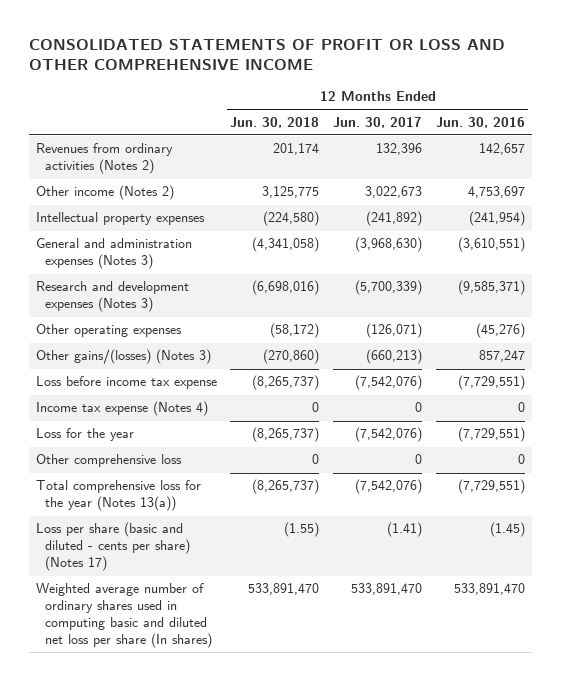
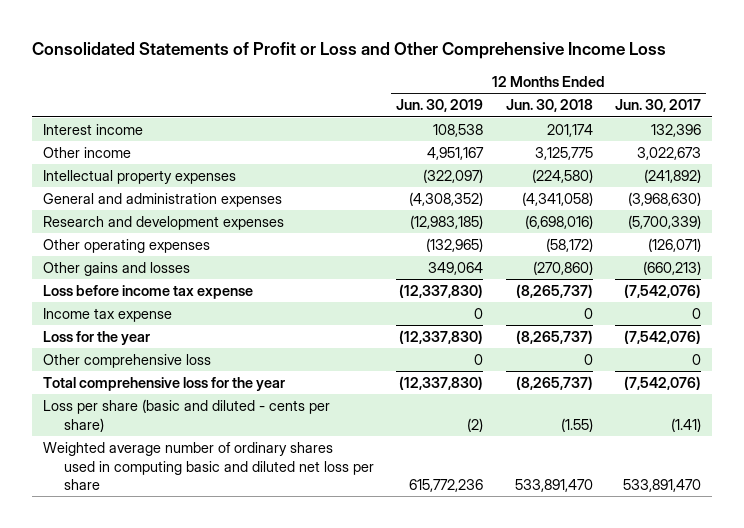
- CONSOLIDATED STATEMENTS OF PROFIT OR LOSS AND OTHER COMPREHENSIVE INCOME
+ Consolidated Statements of Profit or Loss and Other Comprehensive Income Loss
- | 12 Months Ended Jun. 30, 2018 | 12 Months Ended Jun. 30, 2017 | 12 Months Ended Jun. 30, 2016
+ | 12 Months Ended Jun. 30, 2019 | 12 Months Ended Jun. 30, 2018 | 12 Months Ended Jun. 30, 2017
- Revenues from ordinary activities (Notes 2) | 201,174 | 132,396 | 142,657
- Other income (Notes 2) | 3,125,775 | 3,022,673 | 4,753,697
+ Interest income | 108,538 | 201,174 | 132,396
+ Other income | 4,951,167 | 3,125,775 | 3,022,673
- General and administration expenses (Notes 3) | (4,341,058) | (3,968,630) | (3,610,551)
- Research and development expenses (Notes 3) | (6,698,016) | (5,700,339) | (9,585,371)
+ General and administration expenses | (4,308,352) | (4,341,058) | (3,968,630)
+ Research and development expenses | (12,983,185) | (6,698,016) | (5,700,339)
- Other gains/(losses) (Notes 3) | (270,860) | (660,213) | 857,247
+ Other gains and losses | 349,064 | (270,860) | (660,213)
- Income tax expense (Notes 4) | 0 | 0 | 0
+ Income tax expense | 0 | 0 | 0
- Total comprehensive loss for the year (Notes 13(a)) | (8,265,737) | (7,542,076) | (7,729,551)
- Loss per share (basic and diluted - cents per share) (Notes 17) | (1.55) | (1.41) | (1.45)
- Weighted average number of ordinary shares used in computing basic and diluted net loss per share (In shares) | 533,891,470 | 533,891,470 | 533,891,470
+ Total comprehensive loss for the year | (12,337,830) | (8,265,737) | (7,542,076)
+ Loss per share (basic and diluted - cents per share) | (2) | (1.55) | (1.41)
+ Weighted average number of ordinary shares used in computing basic and diluted net loss per share | 615,772,236 | 533,891,470 | 533,891,470

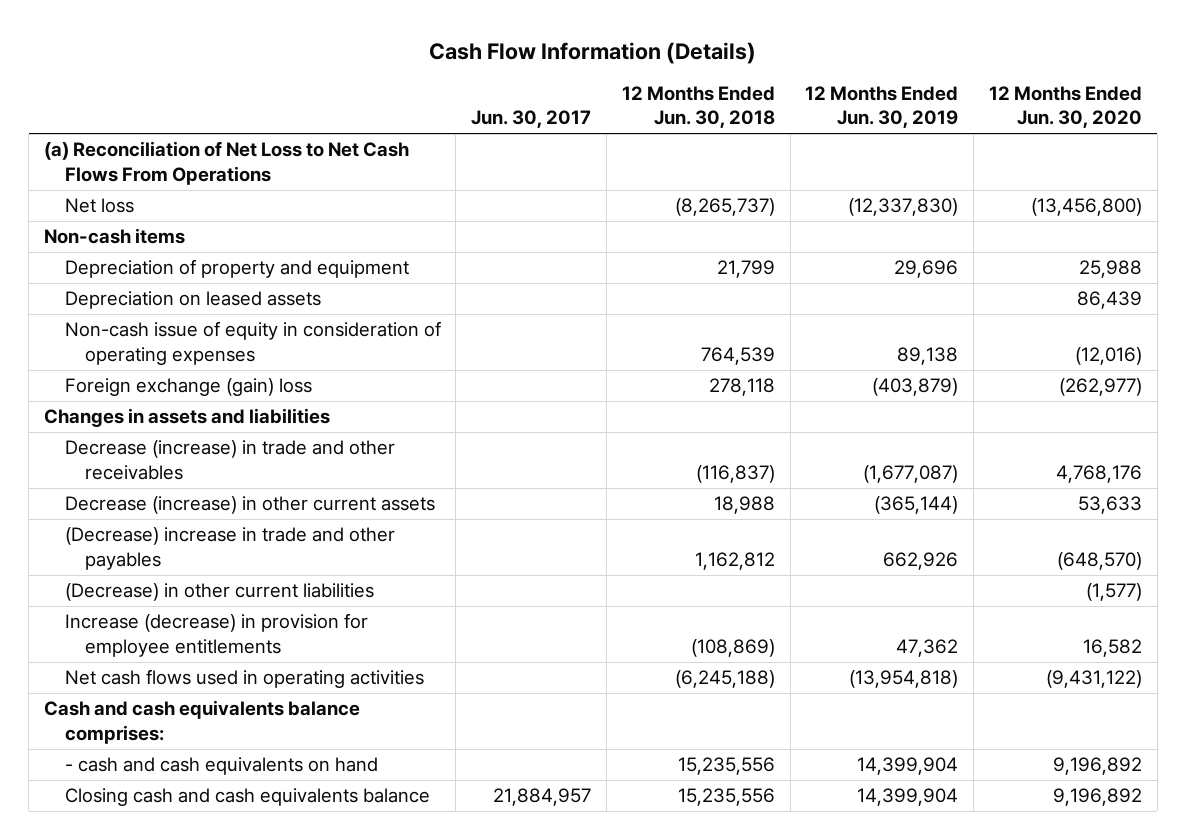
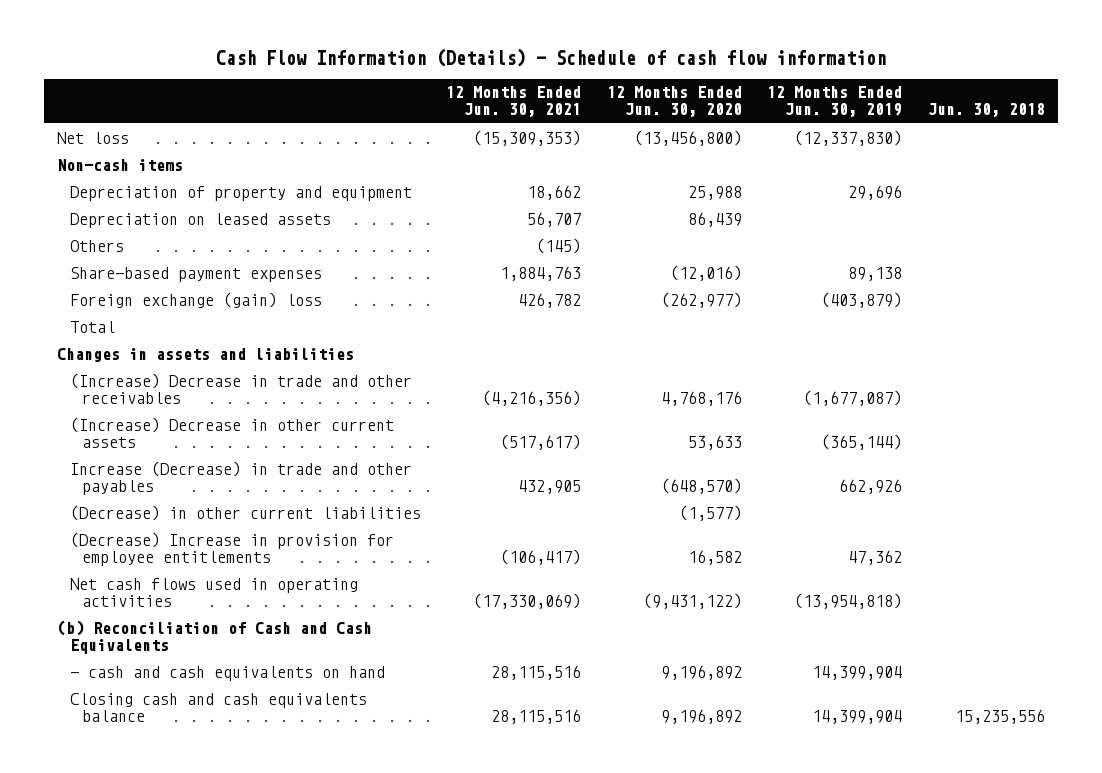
- Cash Flow Information (Details)
+ Cash Flow Information (Details) - Schedule of cash flow information
- | Jun. 30, 2017 | 12 Months Ended Jun. 30, 2018 | 12 Months Ended Jun. 30, 2019 | 12 Months Ended Jun. 30, 2020
+ | 12 Months Ended Jun. 30, 2021 | 12 Months Ended Jun. 30, 2020 | 12 Months Ended Jun. 30, 2019 | Jun. 30, 2018
- (a) Reconciliation of Net Loss to Net Cash Flows From Operations
- Non-cash issue of equity in consideration of operating expenses | | 764,539 | 89,138 | (12,016)
+ Others | (145) | | |
+ Share-based payment expenses | 1,884,763 | (12,016) | 89,138 |
+ Total
- Decrease (increase) in trade and other receivables | | (116,837) | (1,677,087) | 4,768,176
- Decrease (increase) in other current assets | | 18,988 | (365,144) | 53,633
- (Decrease) increase in trade and other payables | | 1,162,812 | 662,926 | (648,570)
+ (Increase) Decrease in trade and other receivables | (4,216,356) | 4,768,176 | (1,677,087) |
+ (Increase) Decrease in other current assets | (517,617) | 53,633 | (365,144) |
+ Increase (Decrease) in trade and other payables | 432,905 | (648,570) | 662,926 |
- Increase (decrease) in provision for employee entitlements | | (108,869) | 47,362 | 16,582
+ (Decrease) Increase in provision for employee entitlements | (106,417) | 16,582 | 47,362 |
- Cash and cash equivalents balance comprises:
+ (b) Reconciliation of Cash and Cash Equivalents

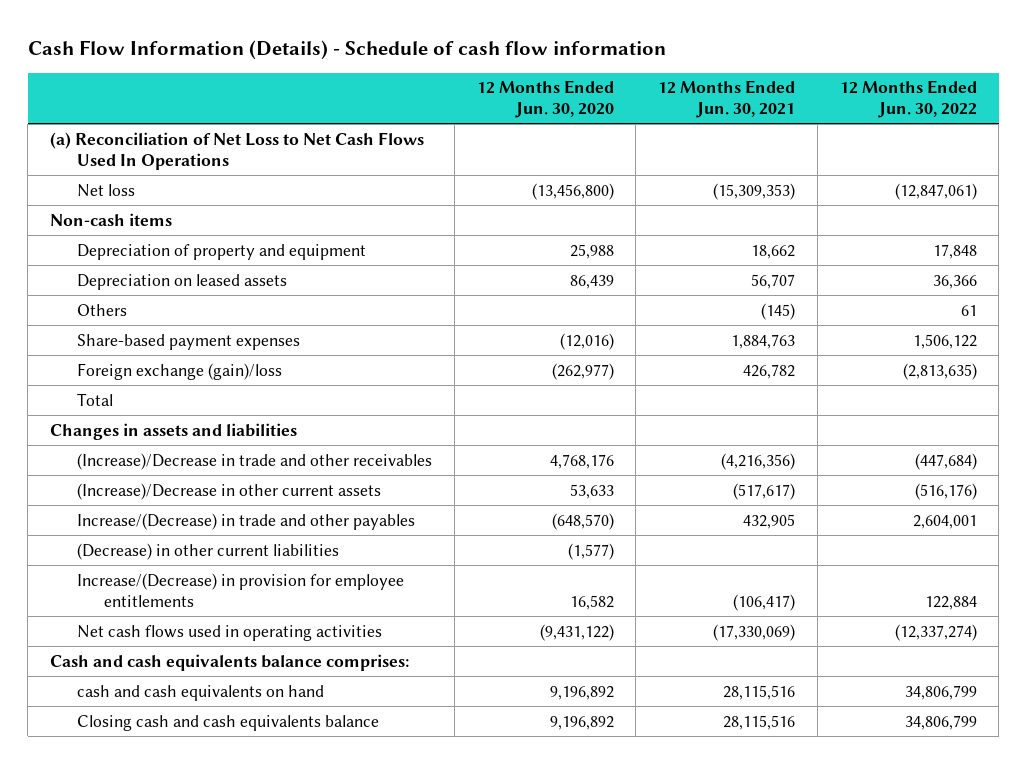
- | 12 Months Ended Jun. 30, 2021 | 12 Months Ended Jun. 30, 2020 | 12 Months Ended Jun. 30, 2019 | Jun. 30, 2018
+ | 12 Months Ended Jun. 30, 2020 | 12 Months Ended Jun. 30, 2021 | 12 Months Ended Jun. 30, 2022
+ (a) Reconciliation of Net Loss to Net Cash Flows Used In Operations
- Foreign exchange (gain) loss | 426,782 | (262,977) | (403,879) |
+ Foreign exchange (gain)/loss | (262,977) | 426,782 | (2,813,635)
- (Increase) Decrease in trade and other receivables | (4,216,356) | 4,768,176 | (1,677,087) |
- (Increase) Decrease in other current assets | (517,617) | 53,633 | (365,144) |
- Increase (Decrease) in trade and other payables | 432,905 | (648,570) | 662,926 |
+ (Increase)/Decrease in trade and other receivables | 4,768,176 | (4,216,356) | (447,684)
+ (Increase)/Decrease in other current assets | 53,633 | (517,617) | (516,176)
+ Increase/(Decrease) in trade and other payables | (648,570) | 432,905 | 2,604,001
- (Decrease) Increase in provision for employee entitlements | (106,417) | 16,582 | 47,362 |
+ Increase/(Decrease) in provision for employee entitlements | 16,582 | (106,417) | 122,884
- (b) Reconciliation of Cash and Cash Equivalents
- - cash and cash equivalents on hand | 28,115,516 | 9,196,892 | 14,399,904 |
+ Cash and cash equivalents balance comprises:
+ cash and cash equivalents on hand | 9,196,892 | 28,115,516 | 34,806,799

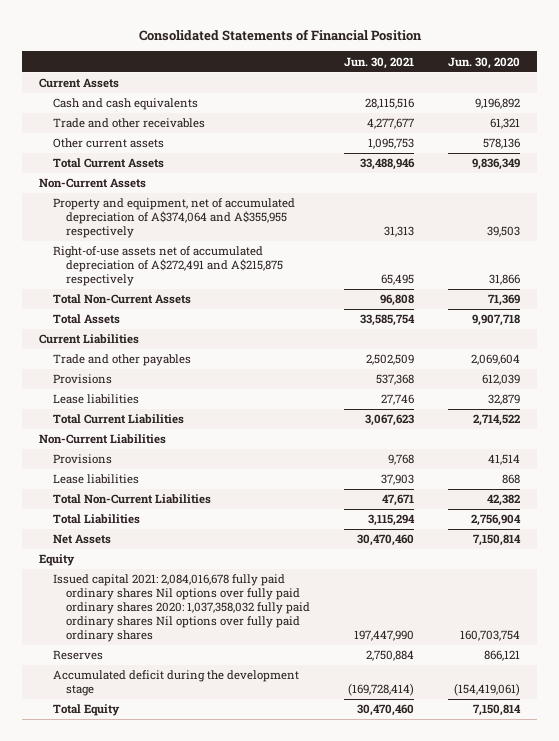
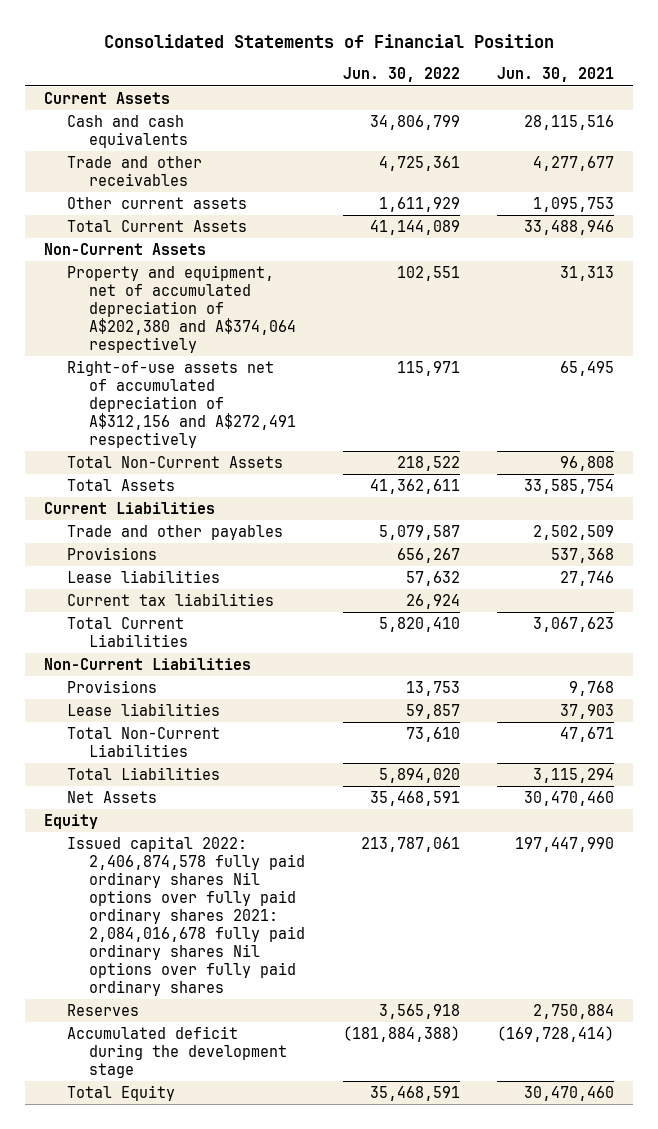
- | Jun. 30, 2021 | Jun. 30, 2020
+ | Jun. 30, 2022 | Jun. 30, 2021
- Property and equipment, net of accumulated depreciation of A$374,064 and A$355,955 respectively | 31,313 | 39,503
- Right-of-use assets net of accumulated depreciation of A$272,491 and A$215,875 respectively | 65,495 | 31,866
+ Property and equipment, net of accumulated depreciation of A$202,380 and A$374,064 respectively | 102,551 | 31,313
+ Right-of-use assets net of accumulated depreciation of A$312,156 and A$272,491 respectively | 115,971 | 65,495
+ Current tax liabilities | 26,924 |
- Issued capital 2021: 2,084,016,678 fully paid ordinary shares Nil options over fully paid ordinary shares 2020: 1,037,358,032 fully paid ordinary shares Nil options over fully paid ordinary shares | 197,447,990 | 160,703,754
+ Issued capital 2022: 2,406,874,578 fully paid ordinary shares Nil options over fully paid ordinary shares 2021: 2,084,016,678 fully paid ordinary shares Nil options over fully paid ordinary shares | 213,787,061 | 197,447,990

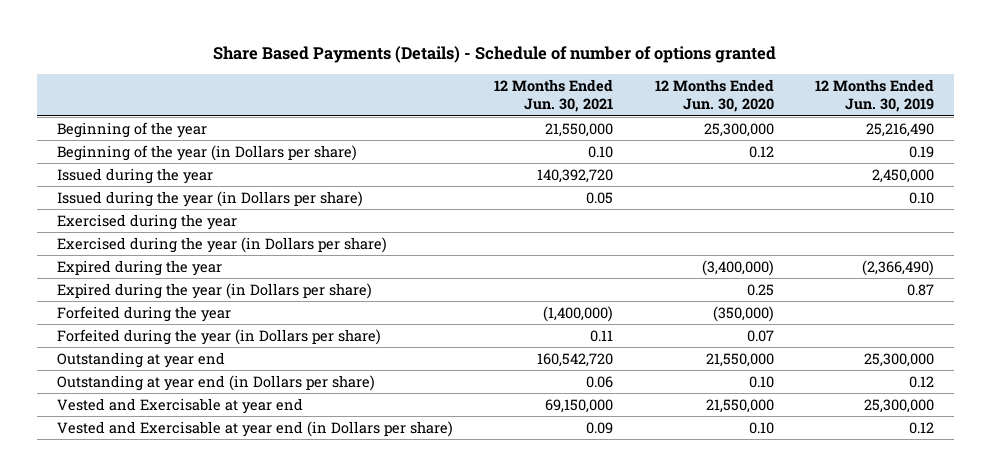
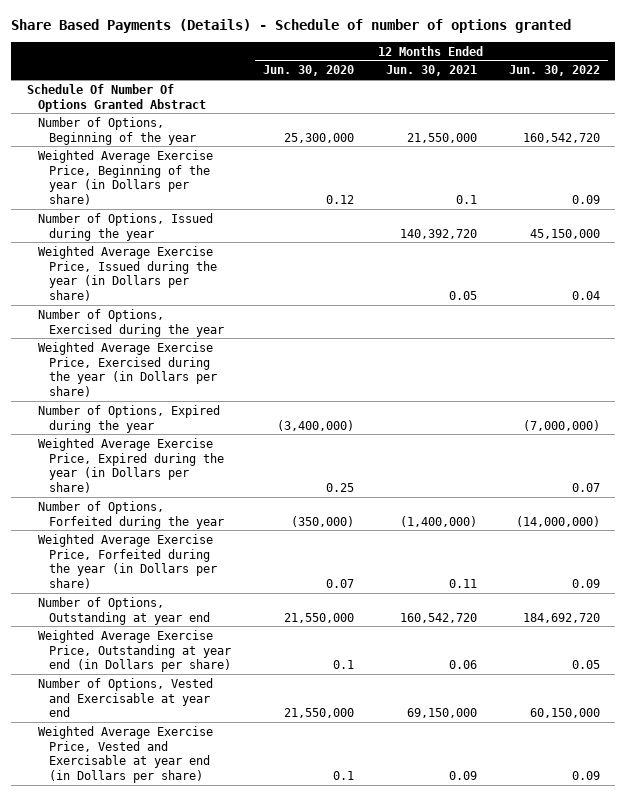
- | 12 Months Ended Jun. 30, 2021 | 12 Months Ended Jun. 30, 2020 | 12 Months Ended Jun. 30, 2019
+ | 12 Months Ended Jun. 30, 2020 | 12 Months Ended Jun. 30, 2021 | 12 Months Ended Jun. 30, 2022
- Beginning of the year | 21,550,000 | 25,300,000 | 25,216,490
- Beginning of the year (in Dollars per share) | 0.10 | 0.12 | 0.19
- Issued during the year | 140,392,720 | | 2,450,000
- Issued during the year (in Dollars per share) | 0.05 | | 0.10
- Exercised during the year
- Exercised during the year (in Dollars per share)
- Expired during the year | | (3,400,000) | (2,366,490)
- Expired during the year (in Dollars per share) | | 0.25 | 0.87
- Forfeited during the year | (1,400,000) | (350,000) |
- Forfeited during the year (in Dollars per share) | 0.11 | 0.07 |
- Outstanding at year end | 160,542,720 | 21,550,000 | 25,300,000
- Outstanding at year end (in Dollars per share) | 0.06 | 0.10 | 0.12
- Vested and Exercisable at year end | 69,150,000 | 21,550,000 | 25,300,000
- Vested and Exercisable at year end (in Dollars per share) | 0.09 | 0.10 | 0.12
+ Schedule Of Number Of Options Granted Abstract
+ Number of Options, Beginning of the year | 25,300,000 | 21,550,000 | 160,542,720
+ Weighted Average Exercise Price, Beginning of the year (in Dollars per share) | 0.12 | 0.1 | 0.09
+ Number of Options, Issued during the year | | 140,392,720 | 45,150,000
+ Weighted Average Exercise Price, Issued during the year (in Dollars per share) | | 0.05 | 0.04
+ Number of Options, Exercised during the year
+ Weighted Average Exercise Price, Exercised during the year (in Dollars per share)
+ Number of Options, Expired during the year | (3,400,000) | | (7,000,000)
+ Weighted Average Exercise Price, Expired during the year (in Dollars per share) | 0.25 | | 0.07
+ Number of Options, Forfeited during the year | (350,000) | (1,400,000) | (14,000,000)
+ Weighted Average Exercise Price, Forfeited during the year (in Dollars per share) | 0.07 | 0.11 | 0.09
+ Number of Options, Outstanding at year end | 21,550,000 | 160,542,720 | 184,692,720
+ Weighted Average Exercise Price, Outstanding at year end (in Dollars per share) | 0.1 | 0.06 | 0.05
+ Number of Options, Vested and Exercisable at year end | 21,550,000 | 69,150,000 | 60,150,000
+ Weighted Average Exercise Price, Vested and Exercisable at year end (in Dollars per share) | 0.1 | 0.09 | 0.09

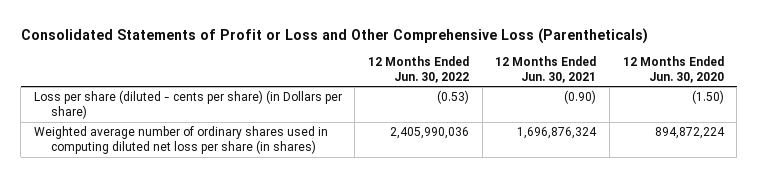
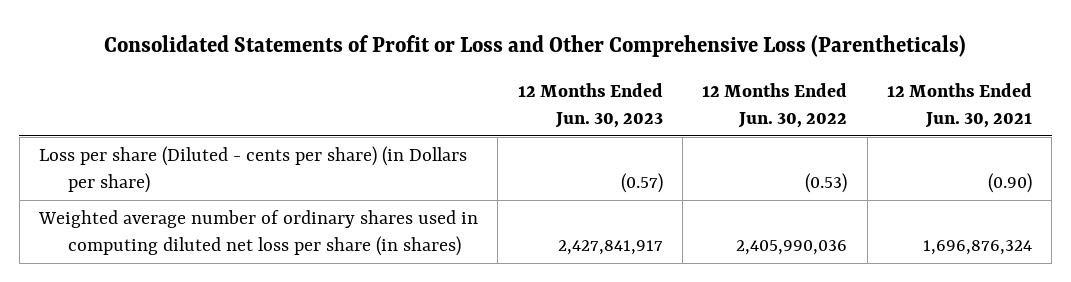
- | 12 Months Ended Jun. 30, 2022 | 12 Months Ended Jun. 30, 2021 | 12 Months Ended Jun. 30, 2020
+ | 12 Months Ended Jun. 30, 2023 | 12 Months Ended Jun. 30, 2022 | 12 Months Ended Jun. 30, 2021
- Loss per share (diluted - cents per share) (in Dollars per share) | (0.53) | (0.90) | (1.50)
+ Loss per share (Diluted - cents per share) (in Dollars per share) | (0.57) | (0.53) | (0.90)

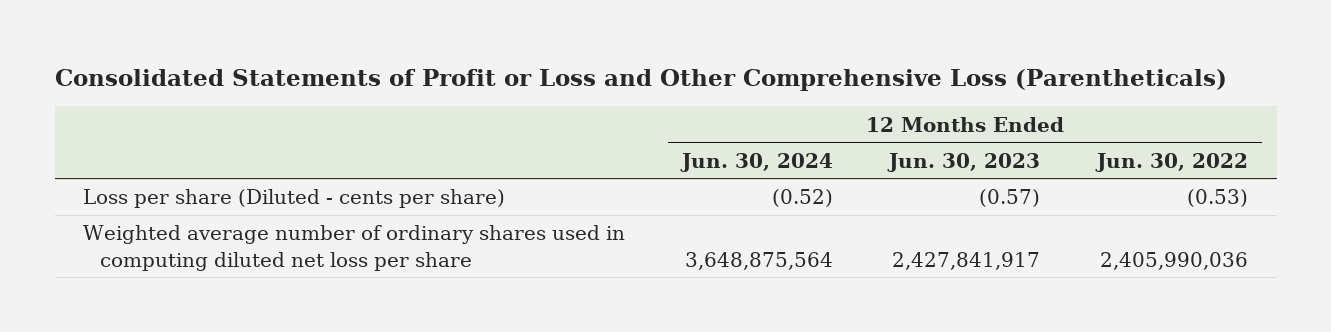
- | 12 Months Ended Jun. 30, 2023 | 12 Months Ended Jun. 30, 2022 | 12 Months Ended Jun. 30, 2021
+ | 12 Months Ended Jun. 30, 2024 | 12 Months Ended Jun. 30, 2023 | 12 Months Ended Jun. 30, 2022
- Loss per share (Diluted - cents per share) (in Dollars per share) | (0.57) | (0.53) | (0.90)
- Weighted average number of ordinary shares used in computing diluted net loss per share (in shares) | 2,427,841,917 | 2,405,990,036 | 1,696,876,324
+ Loss per share (Diluted - cents per share) | (0.52) | (0.57) | (0.53)
+ Weighted average number of ordinary shares used in computing diluted net loss per share | 3,648,875,564 | 2,427,841,917 | 2,405,990,036

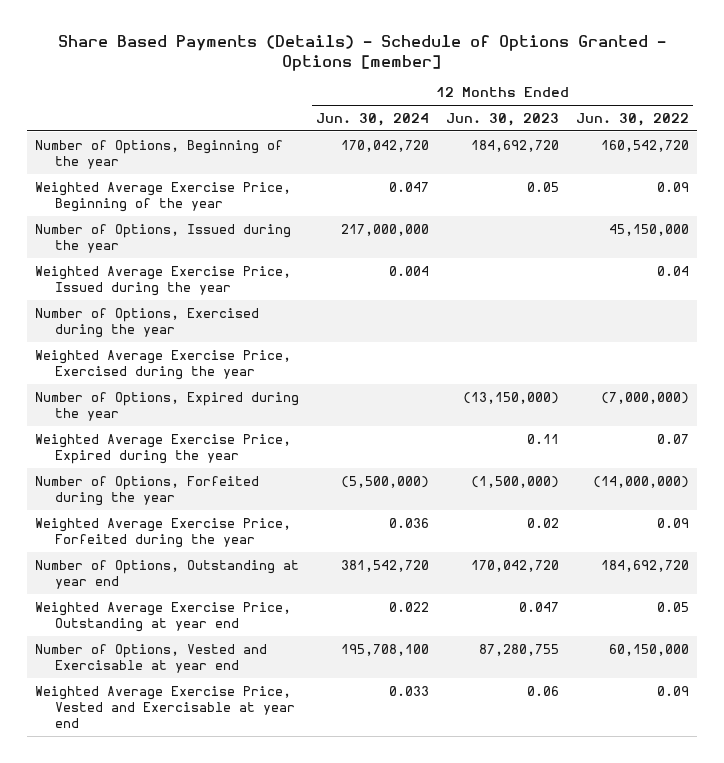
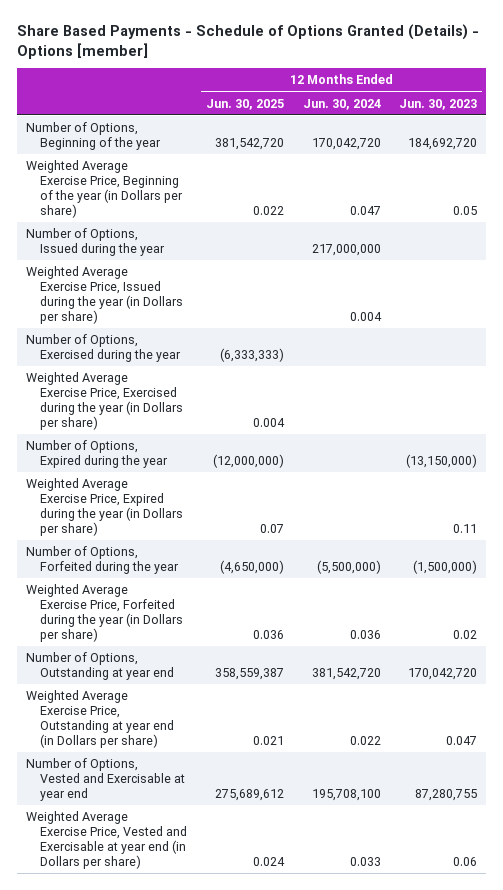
- Share Based Payments (Details) - Schedule of Options Granted - Options [member]
+ Share Based Payments - Schedule of Options Granted (Details) - Options [member]
- | 12 Months Ended Jun. 30, 2024 | 12 Months Ended Jun. 30, 2023 | 12 Months Ended Jun. 30, 2022
+ | 12 Months Ended Jun. 30, 2025 | 12 Months Ended Jun. 30, 2024 | 12 Months Ended Jun. 30, 2023
- Weighted Average Exercise Price, Beginning of the year | 0.047 | 0.05 | 0.09
+ Weighted Average Exercise Price, Beginning of the year (in Dollars per share) | 0.022 | 0.047 | 0.05
- Weighted Average Exercise Price, Issued during the year | 0.004 | | 0.04
+ Weighted Average Exercise Price, Issued during the year (in Dollars per share) | | 0.004 |
- Weighted Average Exercise Price, Exercised during the year
+ Weighted Average Exercise Price, Exercised during the year (in Dollars per share) | 0.004 | |
- Weighted Average Exercise Price, Expired during the year | | 0.11 | 0.07
+ Weighted Average Exercise Price, Expired during the year (in Dollars per share) | 0.07 | | 0.11
- Weighted Average Exercise Price, Forfeited during the year | 0.036 | 0.02 | 0.09
+ Weighted Average Exercise Price, Forfeited during the year (in Dollars per share) | 0.036 | 0.036 | 0.02
- Weighted Average Exercise Price, Outstanding at year end | 0.022 | 0.047 | 0.05
+ Weighted Average Exercise Price, Outstanding at year end (in Dollars per share) | 0.021 | 0.022 | 0.047
- Weighted Average Exercise Price, Vested and Exercisable at year end | 0.033 | 0.06 | 0.09
+ Weighted Average Exercise Price, Vested and Exercisable at year end (in Dollars per share) | 0.024 | 0.033 | 0.06

